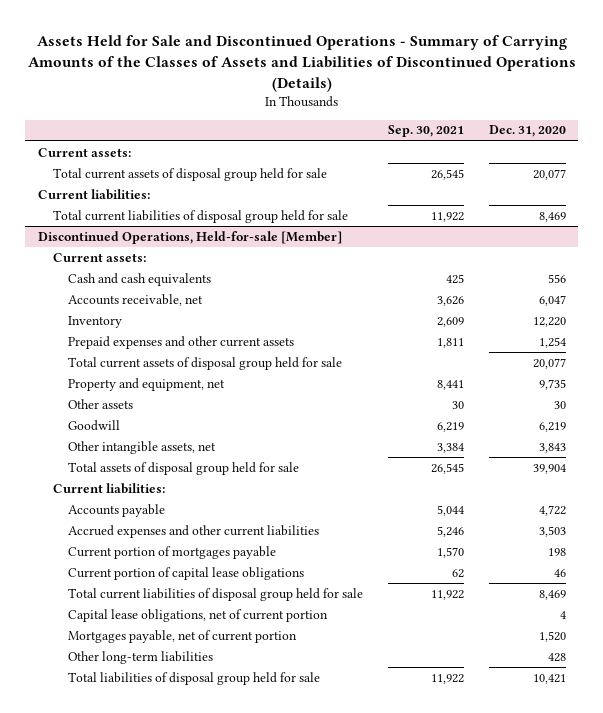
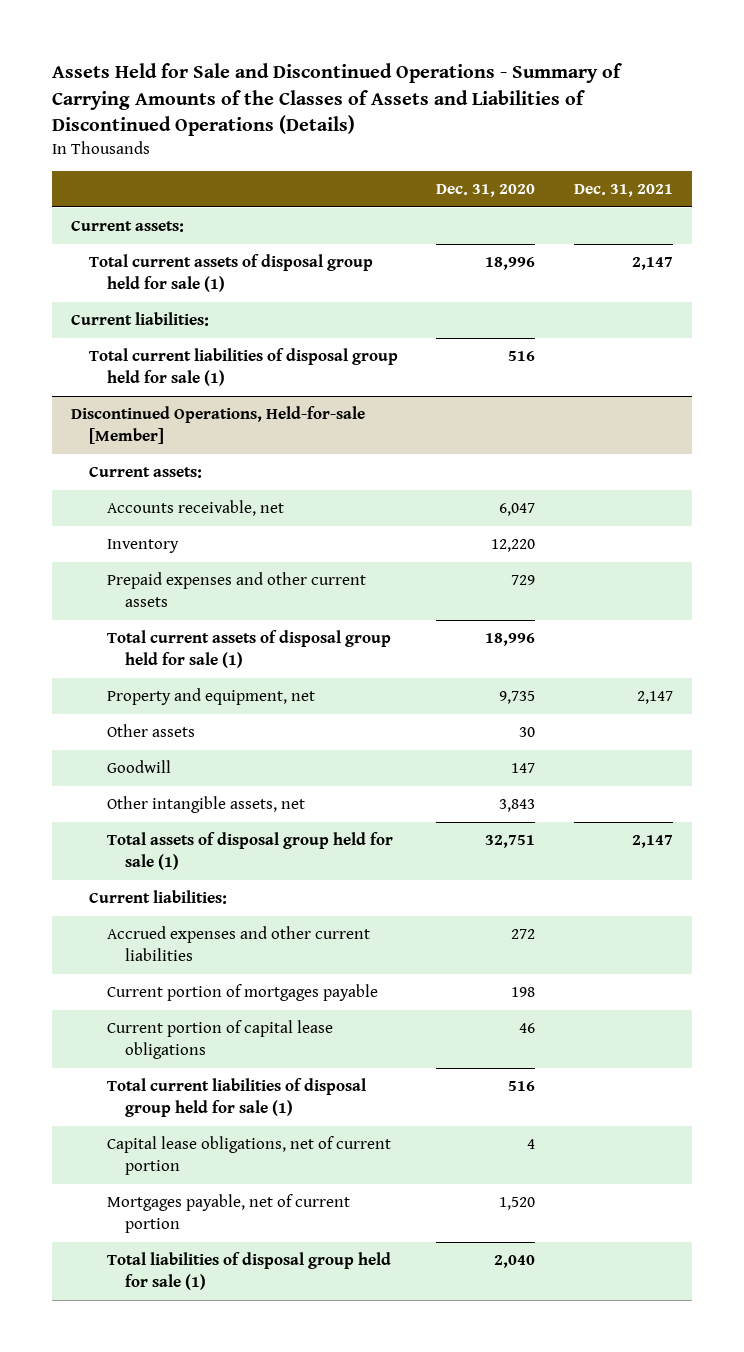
- | Sep. 30, 2021 | Dec. 31, 2020
+ | Dec. 31, 2020 | Dec. 31, 2021
- Total current assets of disposal group held for sale | 26,545 | 20,077
+ Total current assets of disposal group held for sale (1) | 18,996 | 2,147
- Total current liabilities of disposal group held for sale | 11,922 | 8,469
+ Total current liabilities of disposal group held for sale (1) | 516 |
@ Discontinued Operations, Held-for-sale [Member]
- Cash and cash equivalents | 425 | 556
- Prepaid expenses and other current assets | 1,811 | 1,254
- Total current assets of disposal group held for sale | | 20,077
+ Prepaid expenses and other current assets | 729 |
+ Total current assets of disposal group held for sale (1) | 18,996 |
- Goodwill | 6,219 | 6,219
+ Goodwill | 147 |
- Total assets of disposal group held for sale | 26,545 | 39,904
+ Total assets of disposal group held for sale (1) | 32,751 | 2,147
- Accounts payable | 5,044 | 4,722
- Accrued expenses and other current liabilities | 5,246 | 3,503
+ Accrued expenses and other current liabilities | 272 |
- Total current liabilities of disposal group held for sale | 11,922 | 8,469
+ Total current liabilities of disposal group held for sale (1) | 516 |
- Other long-term liabilities | | 428
- Total liabilities of disposal group held for sale | 11,922 | 10,421
+ Total liabilities of disposal group held for sale (1) | 2,040 |

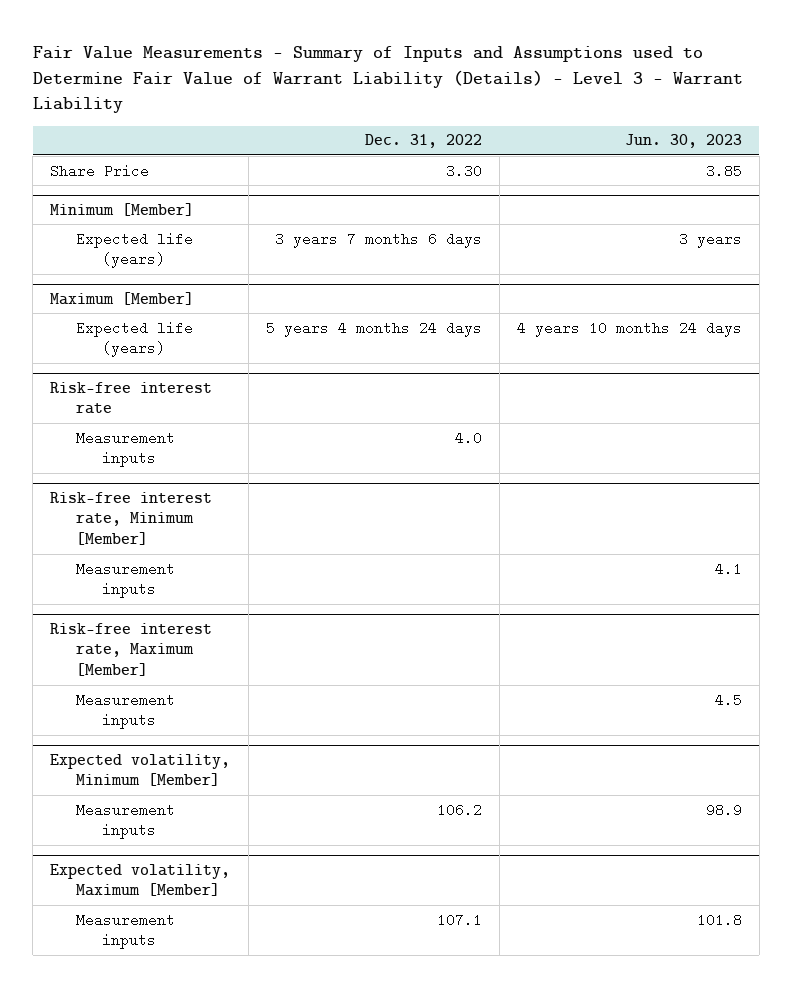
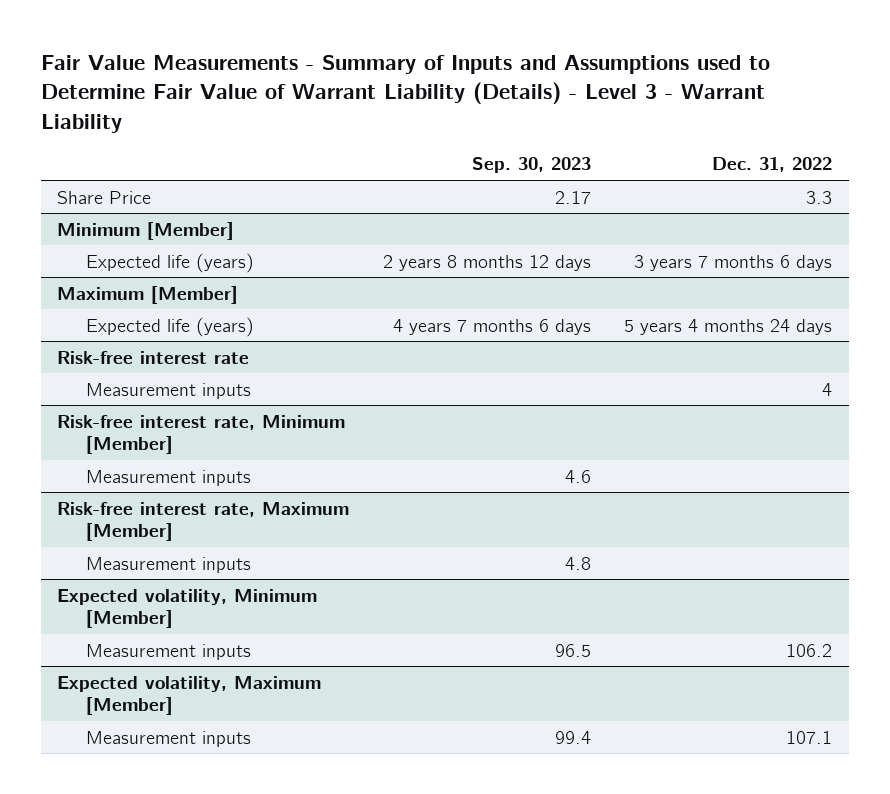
- | Dec. 31, 2022 | Jun. 30, 2023
+ | Sep. 30, 2023 | Dec. 31, 2022
- Share Price | 3.30 | 3.85
+ Share Price | 2.17 | 3.3
@ Risk-free interest rate
- Measurement inputs | 4.0 |
+ Measurement inputs | | 4

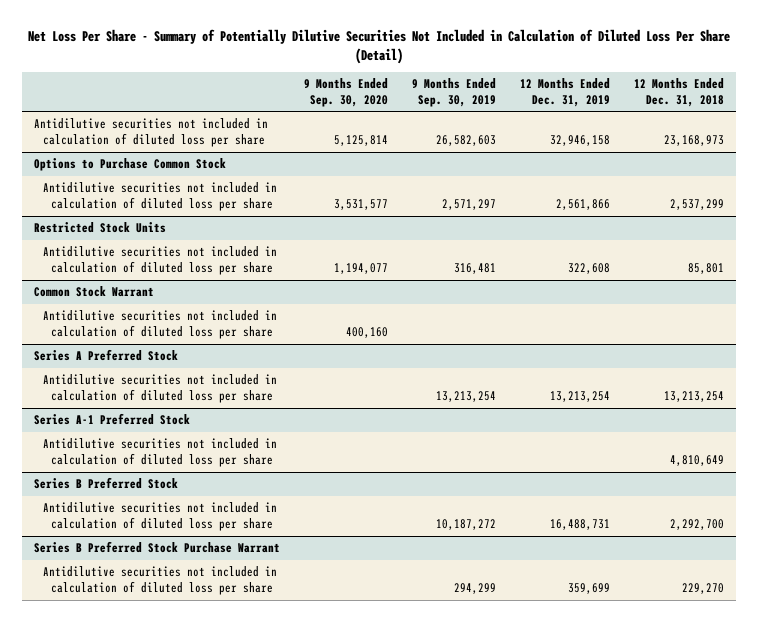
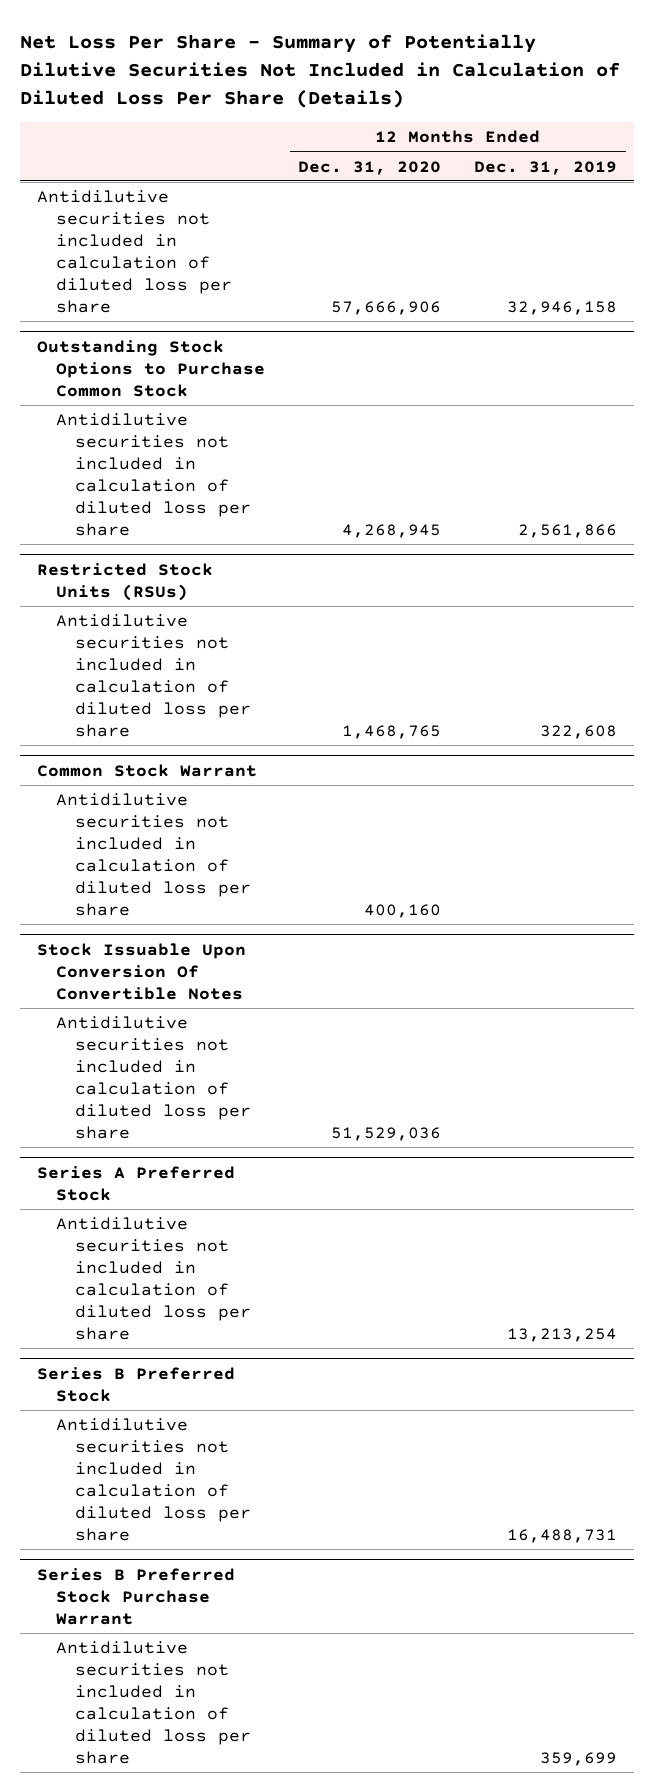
- Net Loss Per Share - Summary of Potentially Dilutive Securities Not Included in Calculation of Diluted Loss Per Share (Detail)
+ Net Loss Per Share - Summary of Potentially Dilutive Securities Not Included in Calculation of Diluted Loss Per Share (Details)
- | 9 Months Ended Sep. 30, 2020 | 9 Months Ended Sep. 30, 2019 | 12 Months Ended Dec. 31, 2019 | 12 Months Ended Dec. 31, 2018
+ | 12 Months Ended Dec. 31, 2020 | 12 Months Ended Dec. 31, 2019
- Options to Purchase Common Stock
+ Outstanding Stock Options to Purchase Common Stock
- Restricted Stock Units
+ Restricted Stock Units (RSUs)
+ Stock Issuable Upon Conversion Of Convertible Notes
+ Antidilutive securities not included in calculation of diluted loss per share | 51,529,036 |
- Series A-1 Preferred Stock
- Antidilutive securities not included in calculation of diluted loss per share | | | | 4,810,649

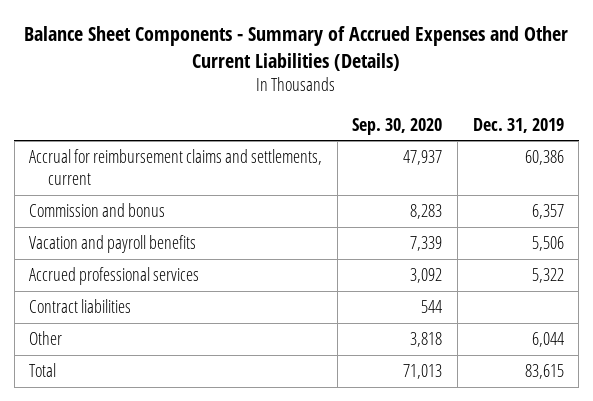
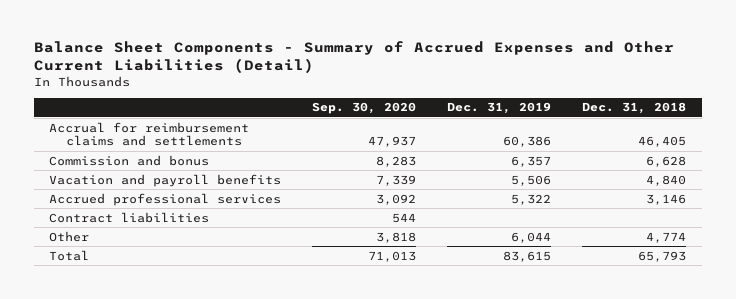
- Balance Sheet Components - Summary of Accrued Expenses and Other Current Liabilities (Details)
+ Balance Sheet Components - Summary of Accrued Expenses and Other Current Liabilities (Detail)
- | Sep. 30, 2020 | Dec. 31, 2019
+ | Sep. 30, 2020 | Dec. 31, 2019 | Dec. 31, 2018
- Accrual for reimbursement claims and settlements, current | 47,937 | 60,386
+ Accrual for reimbursement claims and settlements | 47,937 | 60,386 | 46,405

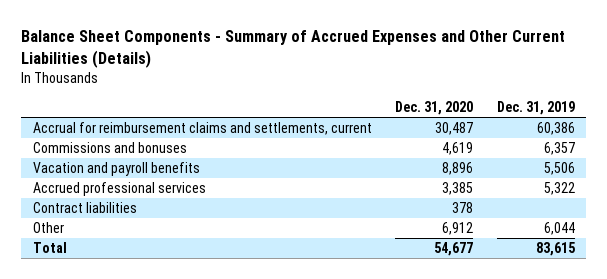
- Balance Sheet Components - Summary of Accrued Expenses and Other Current Liabilities (Detail)
+ Balance Sheet Components - Summary of Accrued Expenses and Other Current Liabilities (Details)
- | Sep. 30, 2020 | Dec. 31, 2019 | Dec. 31, 2018
+ | Dec. 31, 2020 | Dec. 31, 2019
- Accrual for reimbursement claims and settlements | 47,937 | 60,386 | 46,405
- Commission and bonus | 8,283 | 6,357 | 6,628
+ Accrual for reimbursement claims and settlements, current | 30,487 | 60,386
+ Commissions and bonuses | 4,619 | 6,357

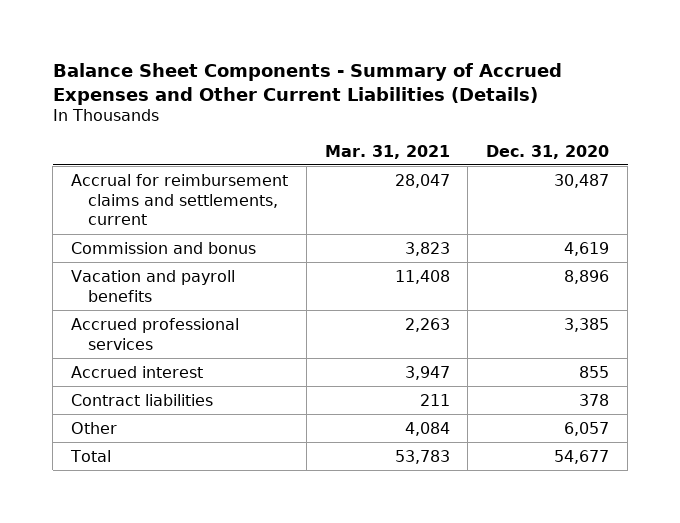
- | Dec. 31, 2020 | Dec. 31, 2019
+ | Mar. 31, 2021 | Dec. 31, 2020
- Commissions and bonuses | 4,619 | 6,357
+ Commission and bonus | 3,823 | 4,619
+ Accrued interest | 3,947 | 855
- Other | 6,912 | 6,044
+ Other | 4,084 | 6,057

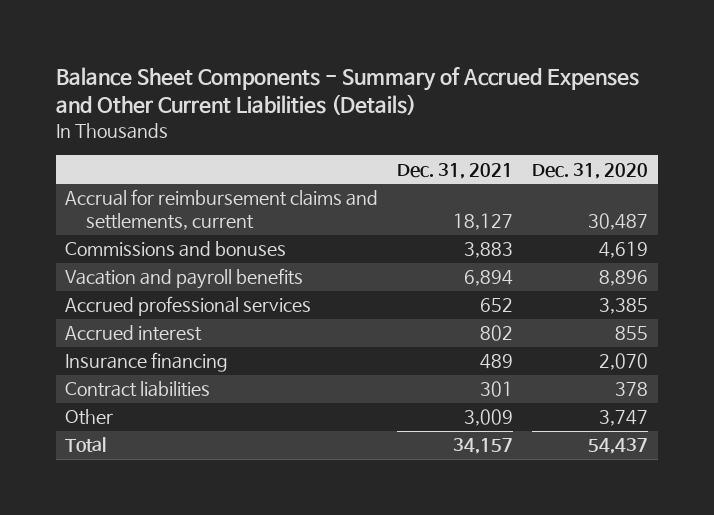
- | Mar. 31, 2021 | Dec. 31, 2020
+ | Dec. 31, 2021 | Dec. 31, 2020
- Commission and bonus | 3,823 | 4,619
+ Commissions and bonuses | 3,883 | 4,619
+ Insurance financing | 489 | 2,070
- Other | 4,084 | 6,057
- Total | 53,783 | 54,677
+ Other | 3,009 | 3,747
+ Total | 34,157 | 54,437

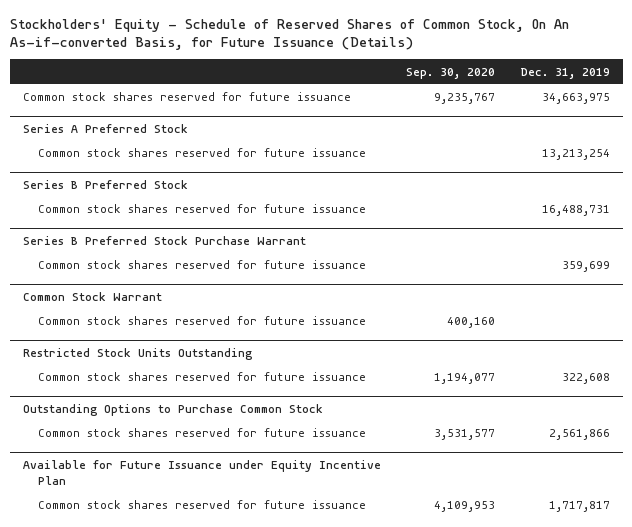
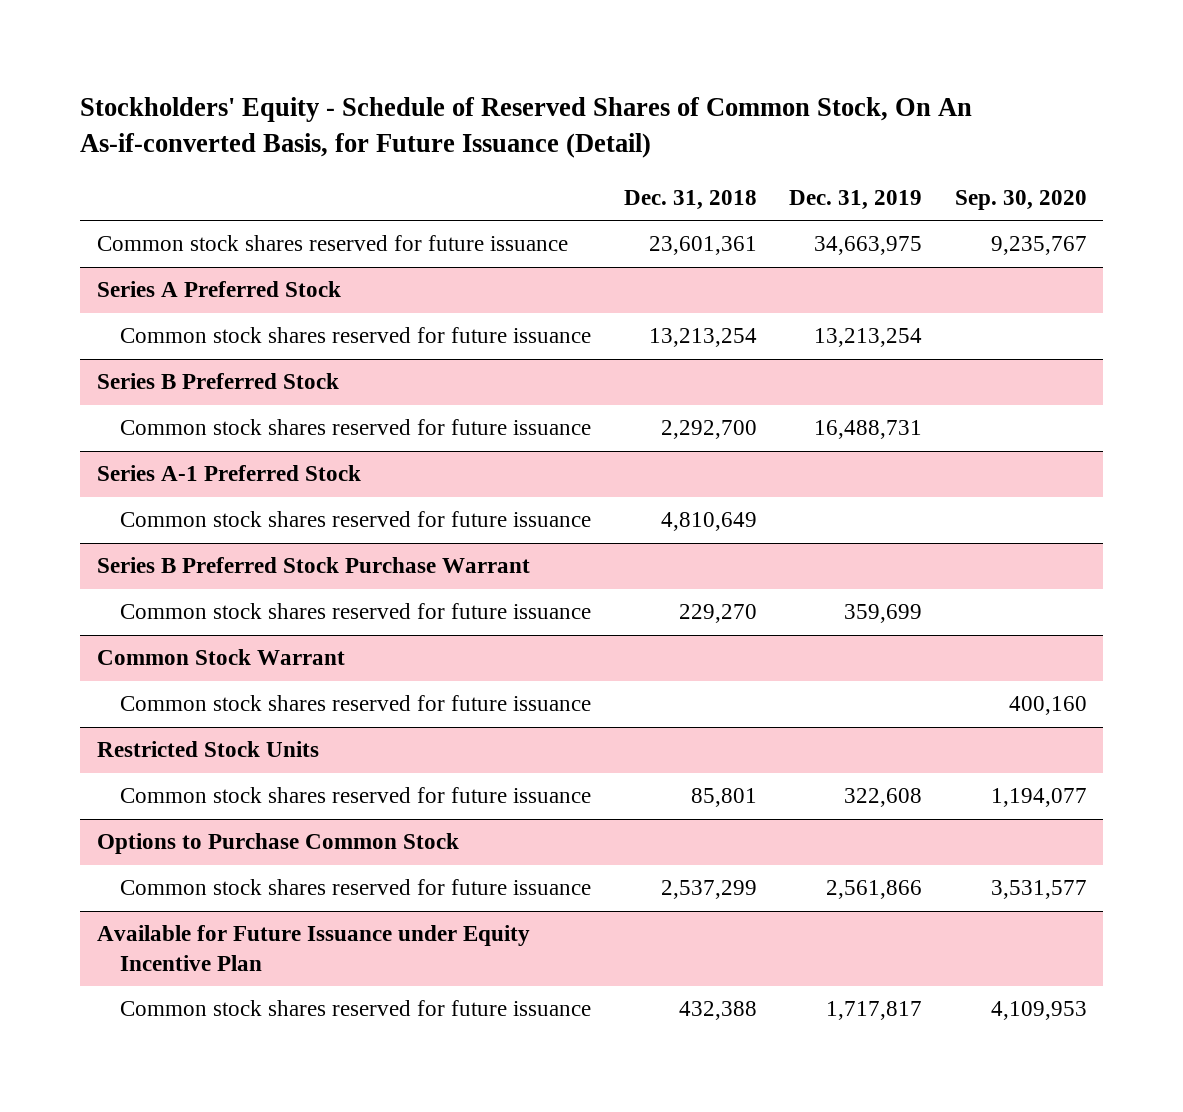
- Stockholders' Equity - Schedule of Reserved Shares of Common Stock, On An As-if-converted Basis, for Future Issuance (Details)
+ Stockholders' Equity - Schedule of Reserved Shares of Common Stock, On An As-if-converted Basis, for Future Issuance (Detail)
- | Sep. 30, 2020 | Dec. 31, 2019
+ | Dec. 31, 2018 | Dec. 31, 2019 | Sep. 30, 2020
+ Series A-1 Preferred Stock
+ Common stock shares reserved for future issuance | 4,810,649 | |
- Restricted Stock Units Outstanding
+ Restricted Stock Units
- Outstanding Options to Purchase Common Stock
+ Options to Purchase Common Stock

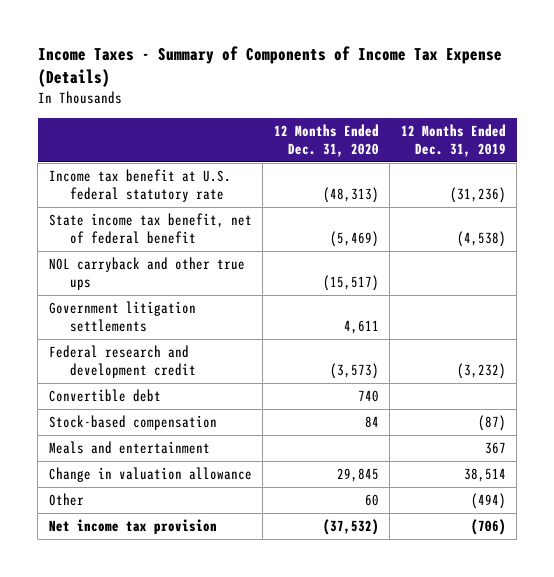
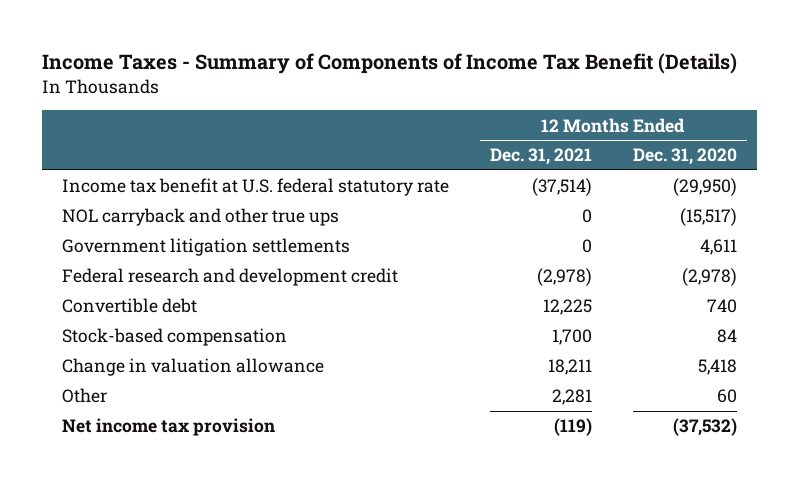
- Income Taxes - Summary of Components of Income Tax Expense (Details)
+ Income Taxes - Summary of Components of Income Tax Benefit (Details)
- | 12 Months Ended Dec. 31, 2020 | 12 Months Ended Dec. 31, 2019
+ | 12 Months Ended Dec. 31, 2021 | 12 Months Ended Dec. 31, 2020
- Income tax benefit at U.S. federal statutory rate | (48,313) | (31,236)
- State income tax benefit, net of federal benefit | (5,469) | (4,538)
+ Income tax benefit at U.S. federal statutory rate | (37,514) | (29,950)
- Federal research and development credit | (3,573) | (3,232)
+ Federal research and development credit | (2,978) | (2,978)
- Meals and entertainment | | 367
- Change in valuation allowance | 29,845 | 38,514
+ Change in valuation allowance | 18,211 | 5,418

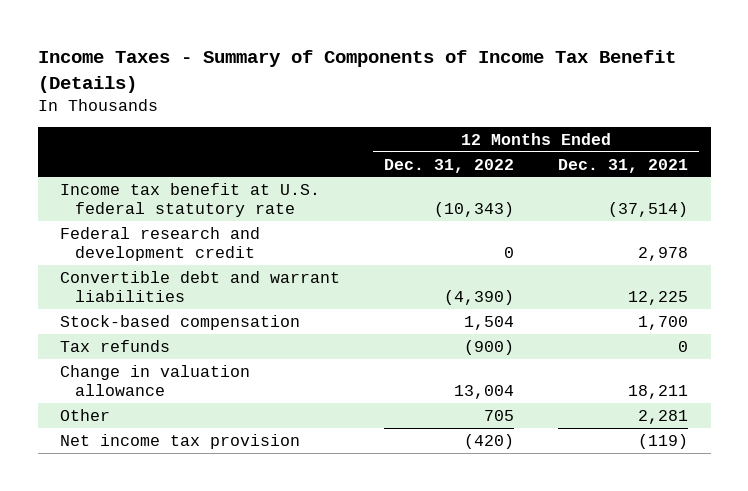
- | 12 Months Ended Dec. 31, 2021 | 12 Months Ended Dec. 31, 2020
+ | 12 Months Ended Dec. 31, 2022 | 12 Months Ended Dec. 31, 2021
- NOL carryback and other true ups | 0 | (15,517)
- Government litigation settlements | 0 | 4,611
- Federal research and development credit | (2,978) | (2,978)
- Convertible debt | 12,225 | 740
+ Federal research and development credit | 0 | 2,978
+ Convertible debt and warrant liabilities | (4,390) | 12,225
+ Tax refunds | (900) | 0

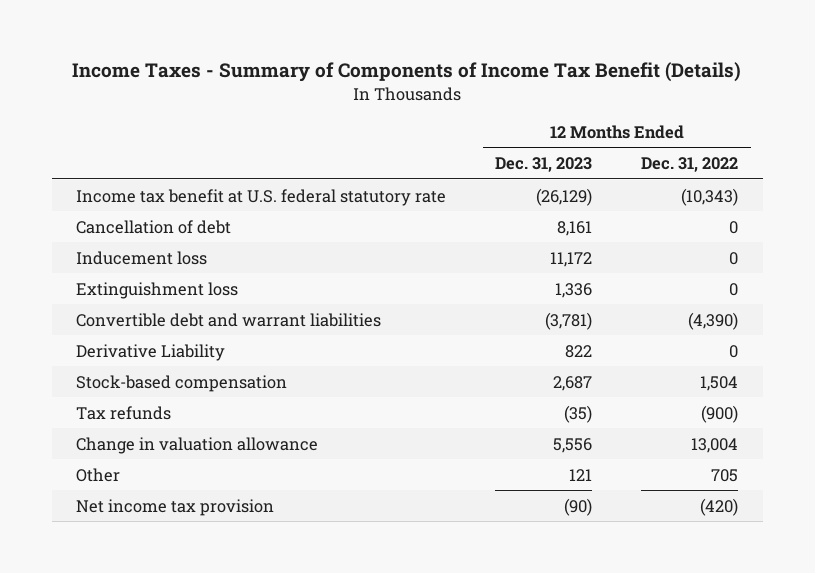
- | 12 Months Ended Dec. 31, 2022 | 12 Months Ended Dec. 31, 2021
+ | 12 Months Ended Dec. 31, 2023 | 12 Months Ended Dec. 31, 2022
- Federal research and development credit | 0 | 2,978
+ Cancellation of debt | 8,161 | 0
+ Inducement loss | 11,172 | 0
+ Extinguishment loss | 1,336 | 0
+ Derivative Liability | 822 | 0

